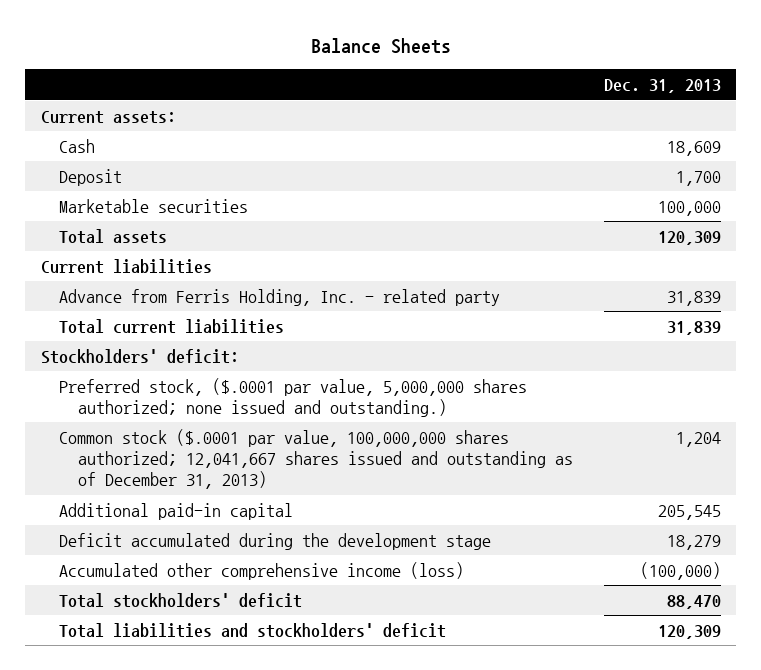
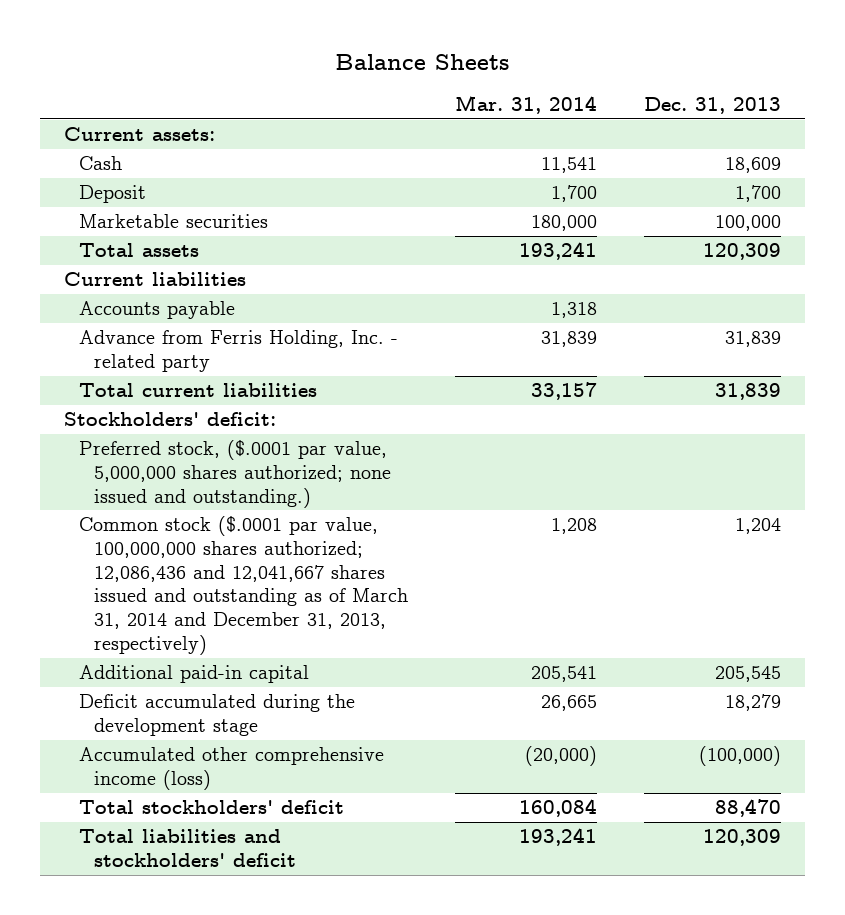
- | Dec. 31, 2013
+ | Mar. 31, 2014 | Dec. 31, 2013
+ Accounts payable | 1,318 |
- Common stock ($.0001 par value, 100,000,000 shares authorized; 12,041,667 shares issued and outstanding as of December 31, 2013) | 1,204
+ Common stock ($.0001 par value, 100,000,000 shares authorized; 12,086,436 and 12,041,667 shares issued and outstanding as of March 31, 2014 and December 31, 2013, respectively) | 1,208 | 1,204

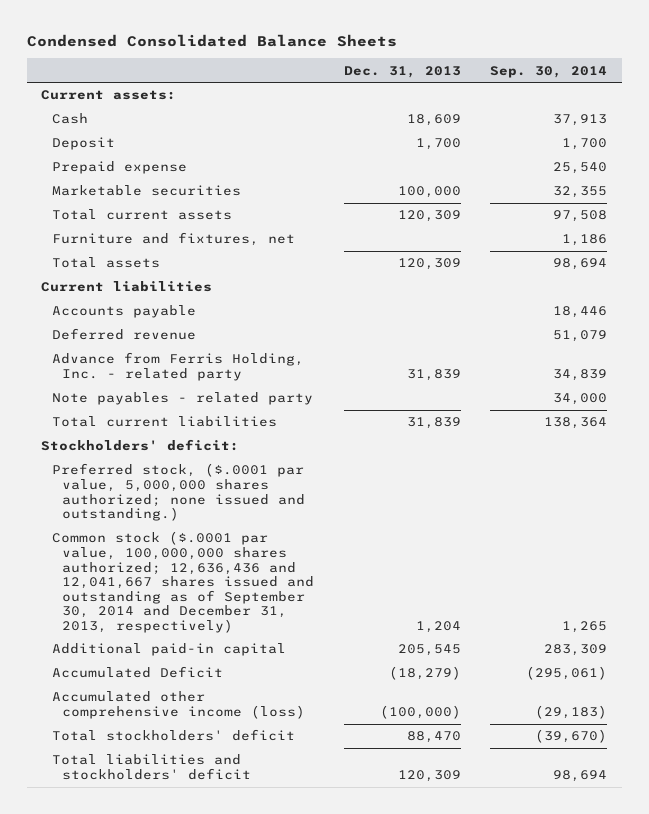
- Balance Sheets
+ Condensed Consolidated Balance Sheets
- | Mar. 31, 2014 | Dec. 31, 2013
+ | Dec. 31, 2013 | Sep. 30, 2014
+ Prepaid expense | | 25,540
+ Total current assets | 120,309 | 97,508
+ Furniture and fixtures, net | | 1,186
+ Deferred revenue | | 51,079
+ Note payables - related party | | 34,000
- Common stock ($.0001 par value, 100,000,000 shares authorized; 12,086,436 and 12,041,667 shares issued and outstanding as of March 31, 2014 and December 31, 2013, respectively) | 1,208 | 1,204
+ Common stock ($.0001 par value, 100,000,000 shares authorized; 12,636,436 and 12,041,667 shares issued and outstanding as of September 30, 2014 and December 31, 2013, respectively) | 1,204 | 1,265
- Deficit accumulated during the development stage | 26,665 | 18,279
+ Accumulated Deficit | (18,279) | (295,061)

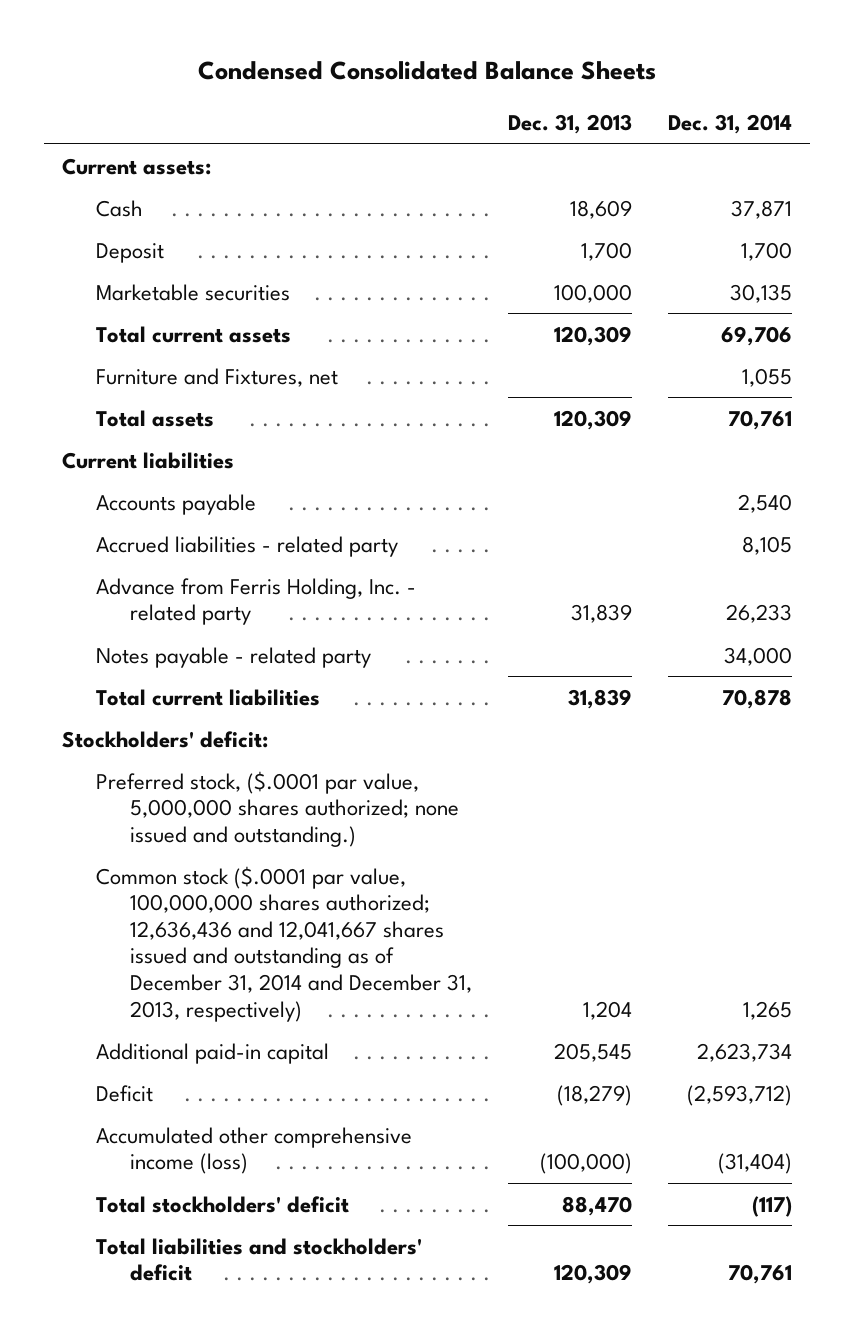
- | Dec. 31, 2013 | Sep. 30, 2014
+ | Dec. 31, 2013 | Dec. 31, 2014
- Prepaid expense | | 25,540
- Furniture and fixtures, net | | 1,186
+ Furniture and Fixtures, net | | 1,055
- Deferred revenue | | 51,079
+ Accrued liabilities - related party | | 8,105
- Note payables - related party | | 34,000
+ Notes payable - related party | | 34,000
- Common stock ($.0001 par value, 100,000,000 shares authorized; 12,636,436 and 12,041,667 shares issued and outstanding as of September 30, 2014 and December 31, 2013, respectively) | 1,204 | 1,265
+ Common stock ($.0001 par value, 100,000,000 shares authorized; 12,636,436 and 12,041,667 shares issued and outstanding as of December 31, 2014 and December 31, 2013, respectively) | 1,204 | 1,265
- Accumulated Deficit | (18,279) | (295,061)
+ Deficit | (18,279) | (2,593,712)

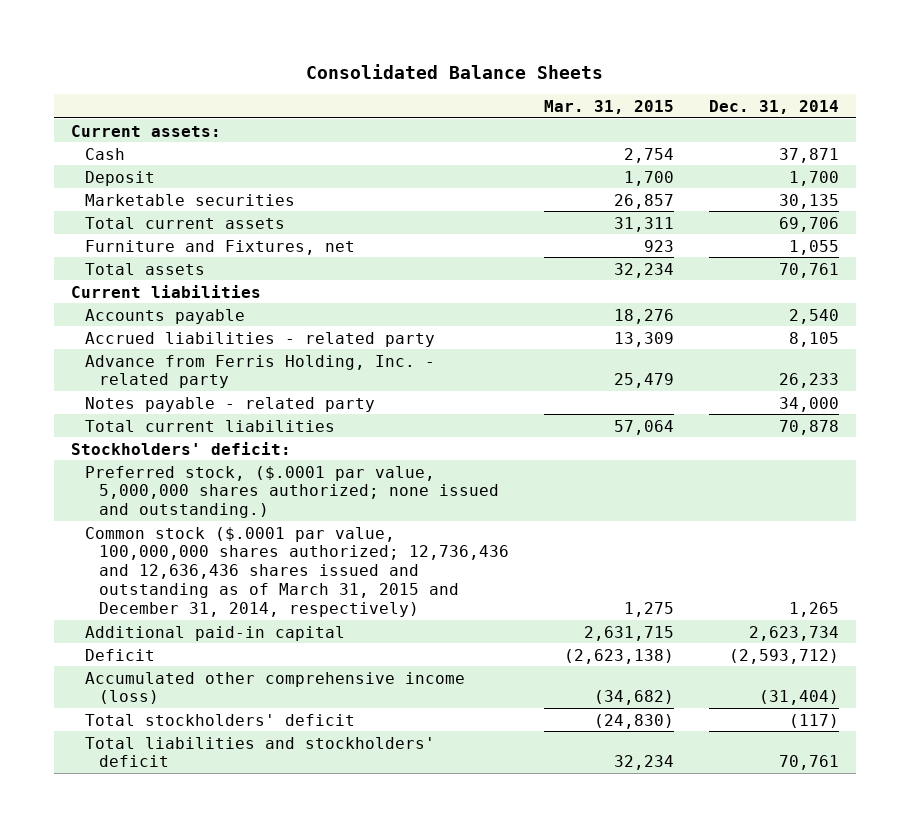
- Condensed Consolidated Balance Sheets
+ Consolidated Balance Sheets
- | Dec. 31, 2013 | Dec. 31, 2014
+ | Mar. 31, 2015 | Dec. 31, 2014
- Common stock ($.0001 par value, 100,000,000 shares authorized; 12,636,436 and 12,041,667 shares issued and outstanding as of December 31, 2014 and December 31, 2013, respectively) | 1,204 | 1,265
+ Common stock ($.0001 par value, 100,000,000 shares authorized; 12,736,436 and 12,636,436 shares issued and outstanding as of March 31, 2015 and December 31, 2014, respectively) | 1,275 | 1,265

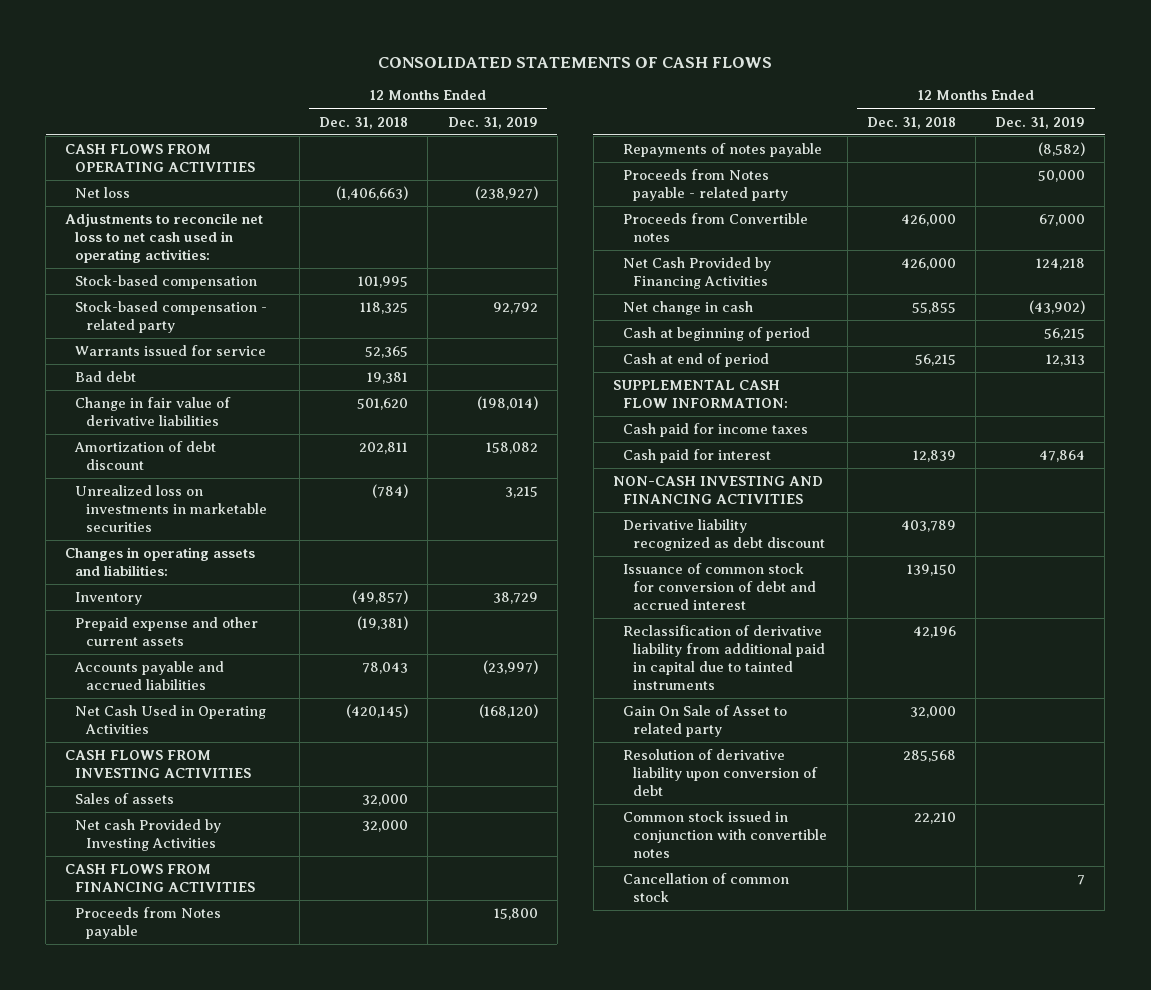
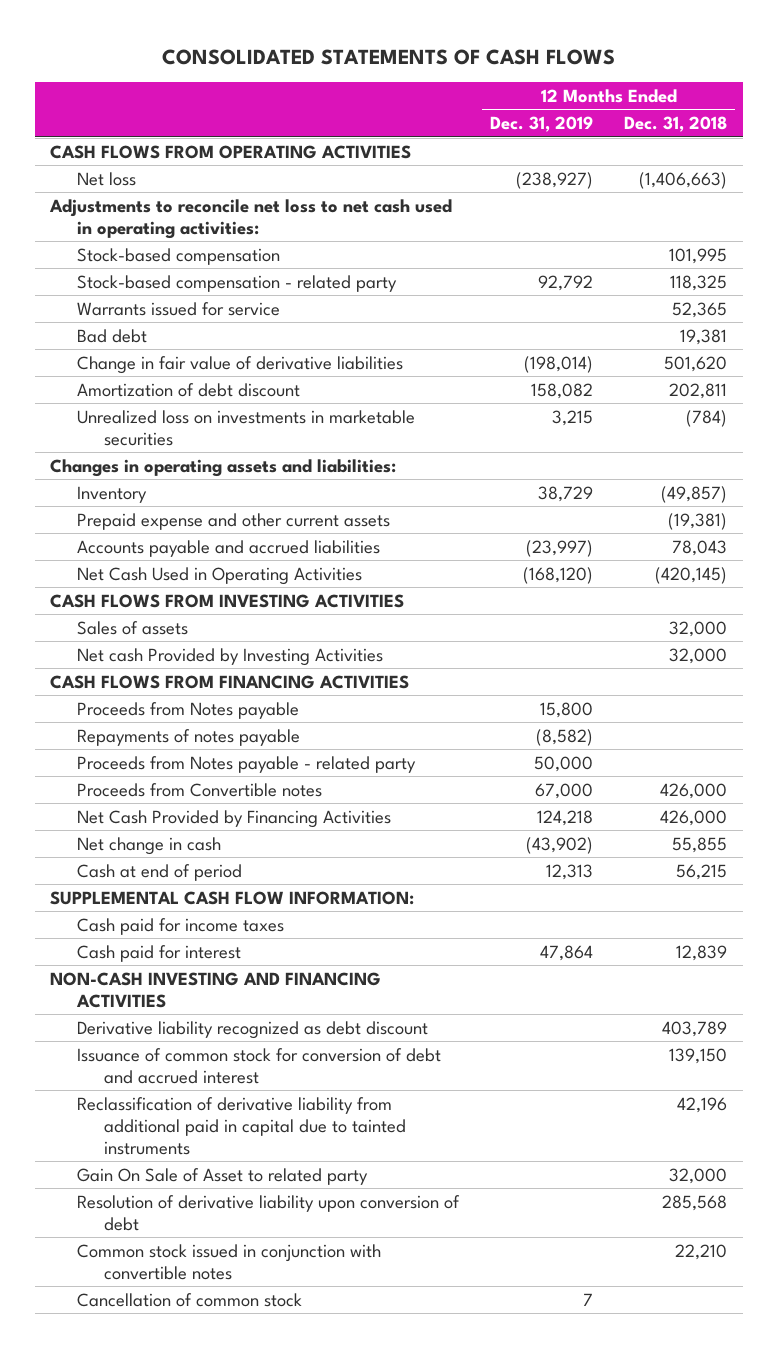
- | 12 Months Ended Dec. 31, 2018 | 12 Months Ended Dec. 31, 2019
+ | 12 Months Ended Dec. 31, 2019 | 12 Months Ended Dec. 31, 2018
- Cash at beginning of period | | 56,215

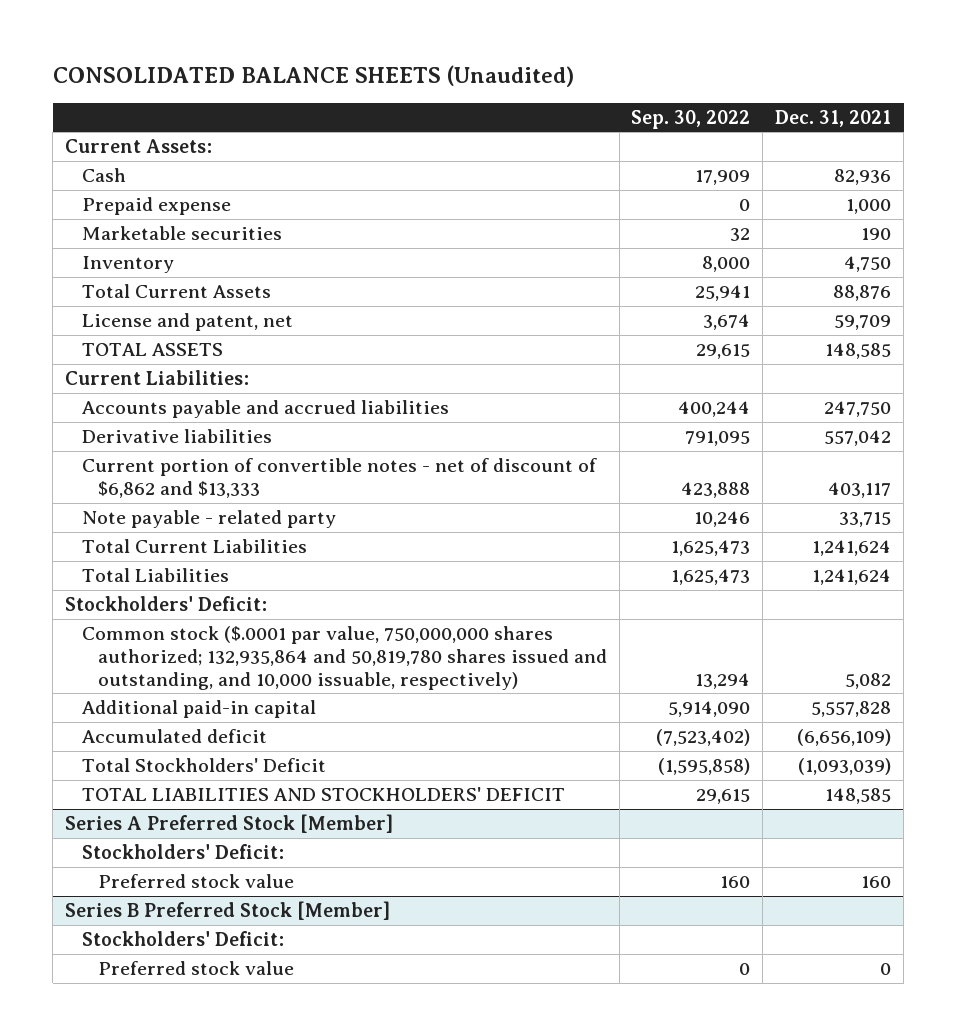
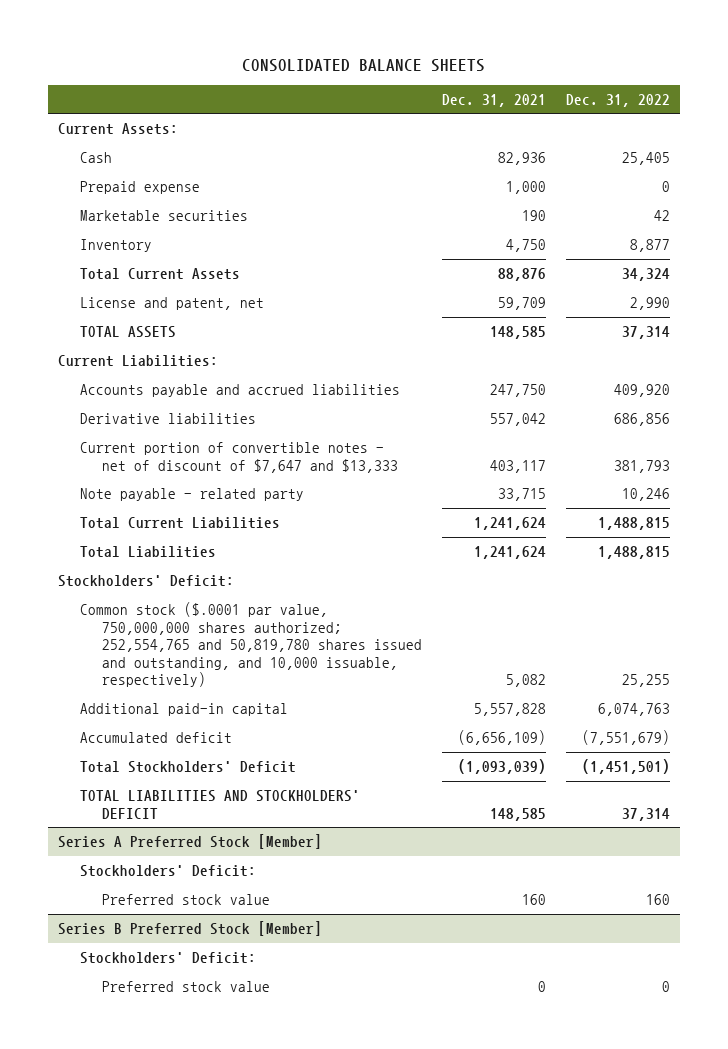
- CONSOLIDATED BALANCE SHEETS (Unaudited)
+ CONSOLIDATED BALANCE SHEETS
- | Sep. 30, 2022 | Dec. 31, 2021
+ | Dec. 31, 2021 | Dec. 31, 2022
- Current portion of convertible notes - net of discount of $6,862 and $13,333 | 423,888 | 403,117
+ Current portion of convertible notes - net of discount of $7,647 and $13,333 | 403,117 | 381,793
- Common stock ($.0001 par value, 750,000,000 shares authorized; 132,935,864 and 50,819,780 shares issued and outstanding, and 10,000 issuable, respectively) | 13,294 | 5,082
+ Common stock ($.0001 par value, 750,000,000 shares authorized; 252,554,765 and 50,819,780 shares issued and outstanding, and 10,000 issuable, respectively) | 5,082 | 25,255

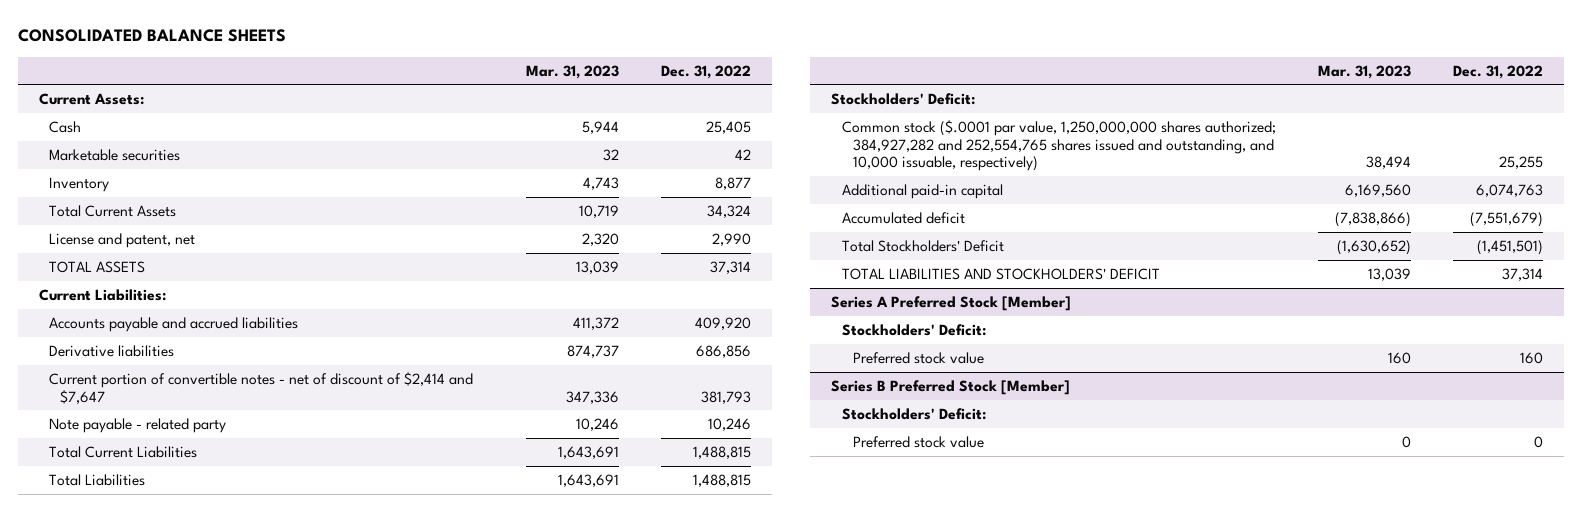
- | Dec. 31, 2021 | Dec. 31, 2022
+ | Mar. 31, 2023 | Dec. 31, 2022
- Prepaid expense | 1,000 | 0
- Current portion of convertible notes - net of discount of $7,647 and $13,333 | 403,117 | 381,793
+ Current portion of convertible notes - net of discount of $2,414 and $7,647 | 347,336 | 381,793
- Common stock ($.0001 par value, 750,000,000 shares authorized; 252,554,765 and 50,819,780 shares issued and outstanding, and 10,000 issuable, respectively) | 5,082 | 25,255
+ Common stock ($.0001 par value, 1,250,000,000 shares authorized; 384,927,282 and 252,554,765 shares issued and outstanding, and 10,000 issuable, respectively) | 38,494 | 25,255

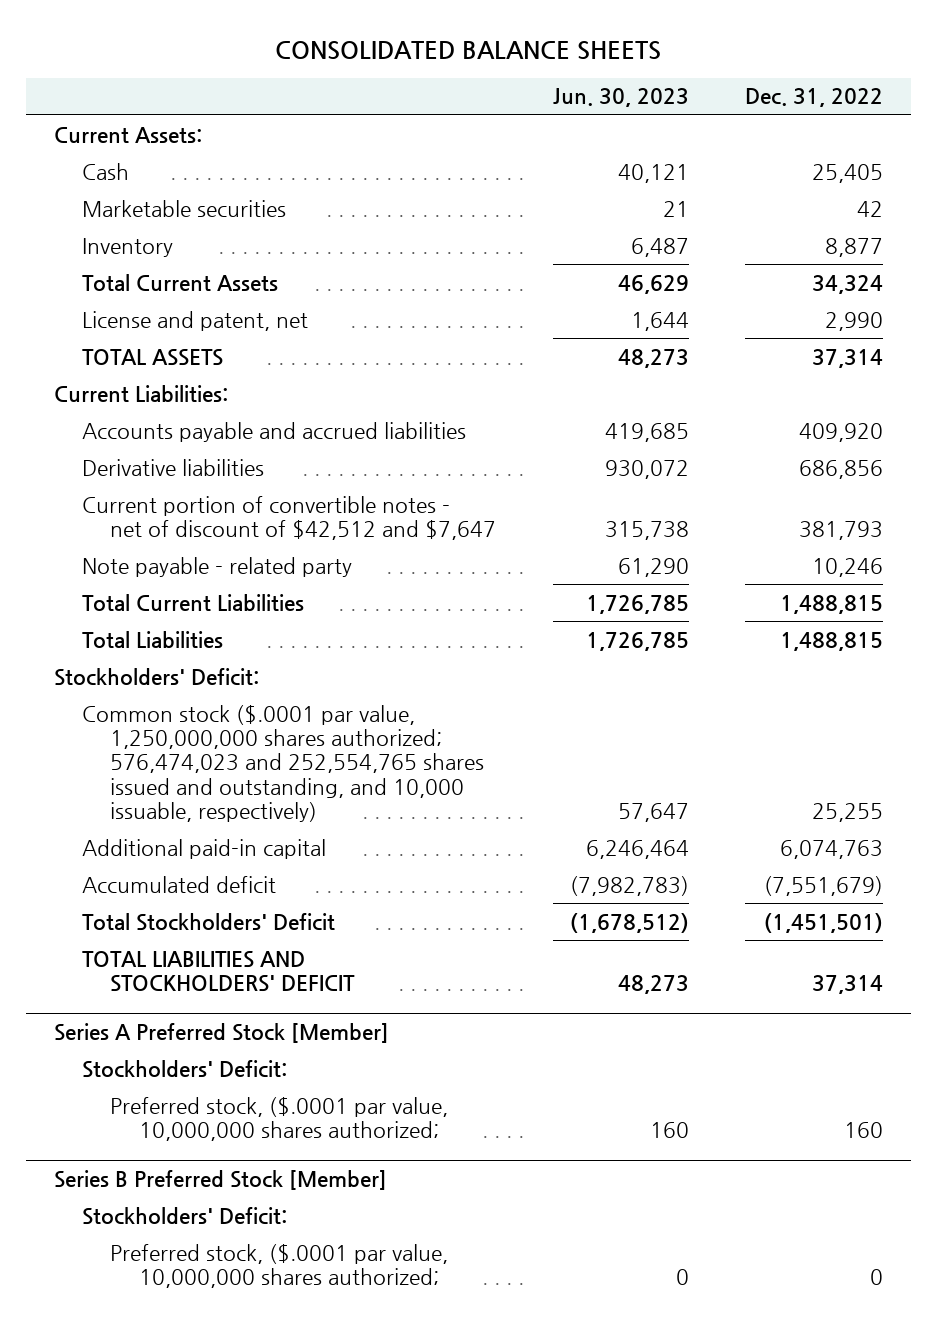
- | Mar. 31, 2023 | Dec. 31, 2022
+ | Jun. 30, 2023 | Dec. 31, 2022
- Current portion of convertible notes - net of discount of $2,414 and $7,647 | 347,336 | 381,793
+ Current portion of convertible notes - net of discount of $42,512 and $7,647 | 315,738 | 381,793
- Common stock ($.0001 par value, 1,250,000,000 shares authorized; 384,927,282 and 252,554,765 shares issued and outstanding, and 10,000 issuable, respectively) | 38,494 | 25,255
+ Common stock ($.0001 par value, 1,250,000,000 shares authorized; 576,474,023 and 252,554,765 shares issued and outstanding, and 10,000 issuable, respectively) | 57,647 | 25,255
@ Series A Preferred Stock [Member]
- Preferred stock value | 160 | 160
+ Preferred stock, ($.0001 par value, 10,000,000 shares authorized; | 160 | 160
@ Series B Preferred Stock [Member]
- Preferred stock value | 0 | 0
+ Preferred stock, ($.0001 par value, 10,000,000 shares authorized; | 0 | 0

